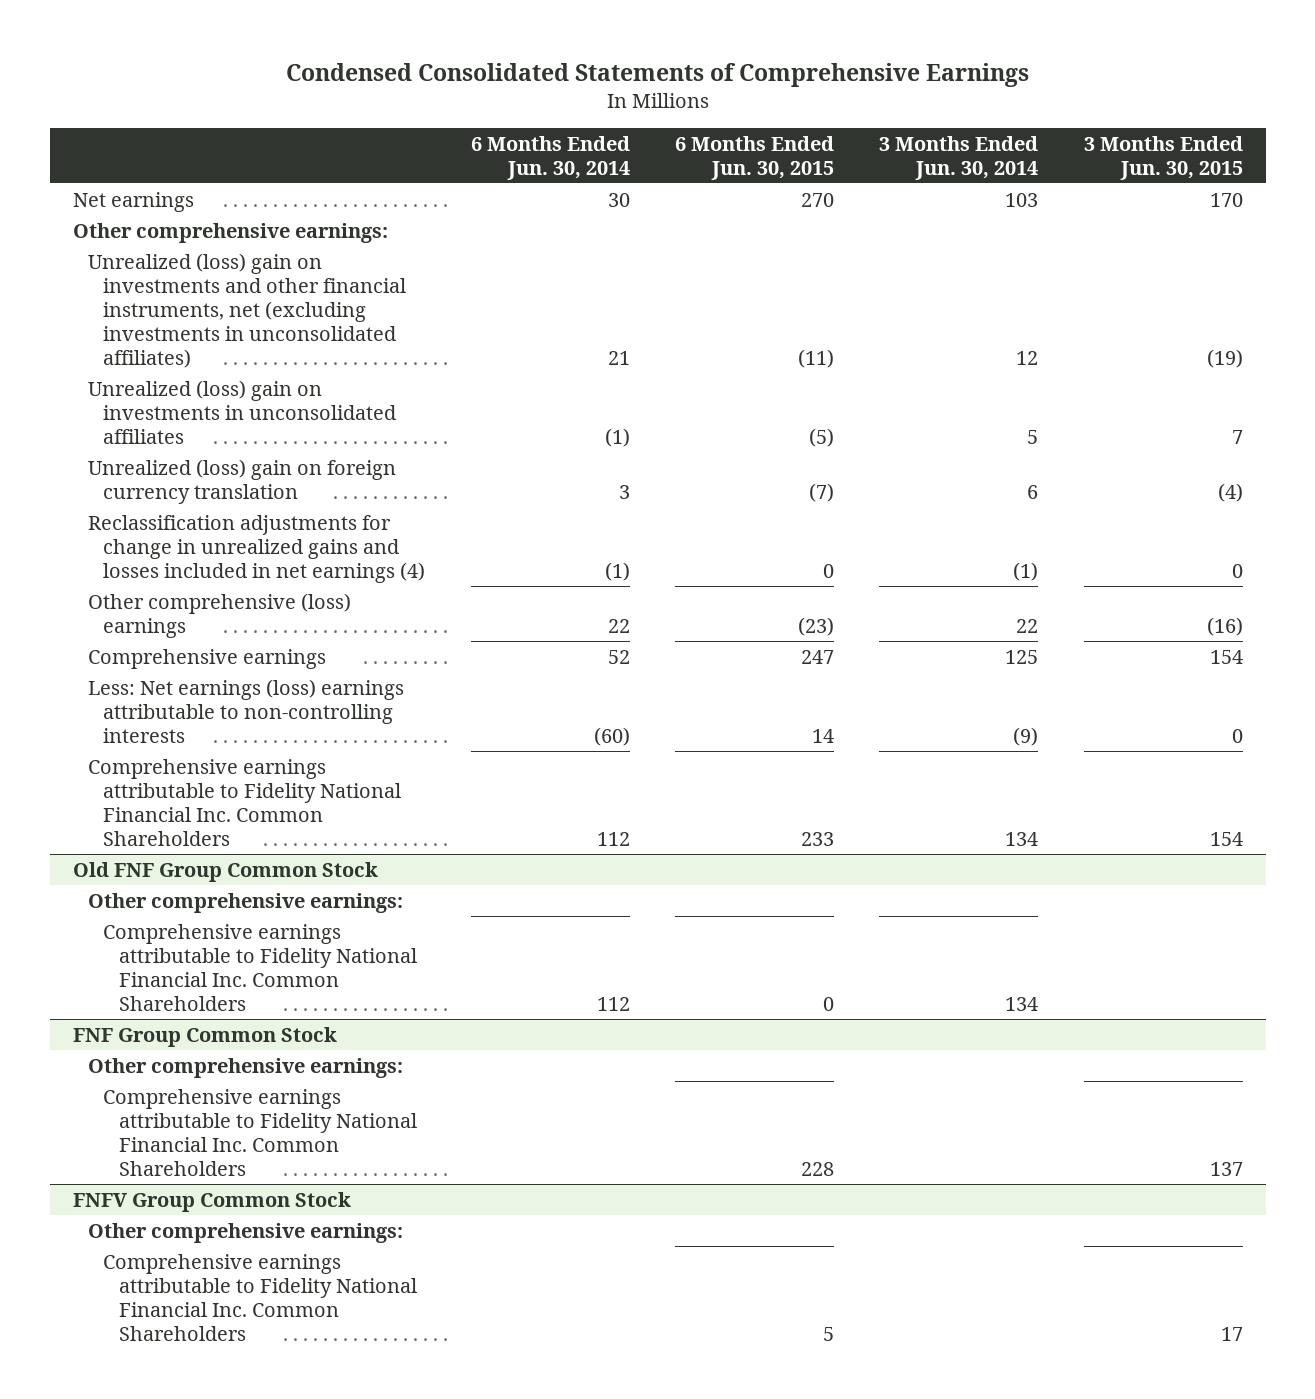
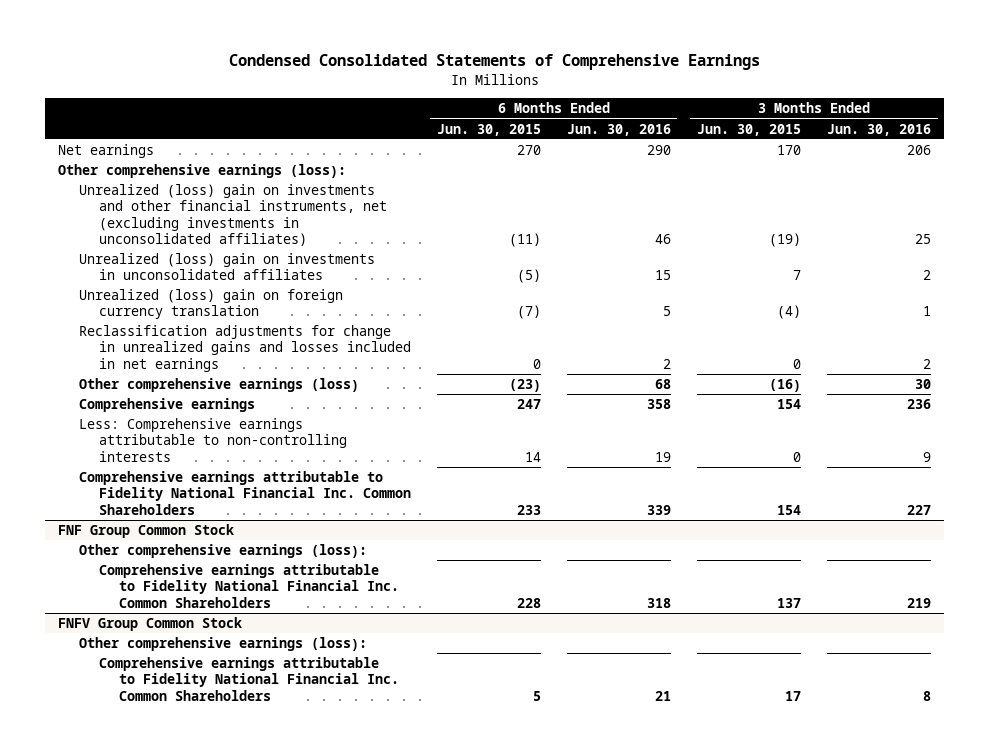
- | 6 Months Ended Jun. 30, 2014 | 6 Months Ended Jun. 30, 2015 | 3 Months Ended Jun. 30, 2014 | 3 Months Ended Jun. 30, 2015
+ | 6 Months Ended Jun. 30, 2015 | 6 Months Ended Jun. 30, 2016 | 3 Months Ended Jun. 30, 2015 | 3 Months Ended Jun. 30, 2016
- Other comprehensive earnings:
+ Other comprehensive earnings (loss):
- Reclassification adjustments for change in unrealized gains and losses included in net earnings (4) | (1) | 0 | (1) | 0
- Other comprehensive (loss) earnings | 22 | (23) | 22 | (16)
+ Reclassification adjustments for change in unrealized gains and losses included in net earnings | 0 | 2 | 0 | 2
+ Other comprehensive earnings (loss) | (23) | 68 | (16) | 30
- Less: Net earnings (loss) earnings attributable to non-controlling interests | (60) | 14 | (9) | 0
+ Less: Comprehensive earnings attributable to non-controlling interests | 14 | 19 | 0 | 9
- Old FNF Group Common Stock
- Other comprehensive earnings:
- Comprehensive earnings attributable to Fidelity National Financial Inc. Common Shareholders | 112 | 0 | 134 |
@ FNF Group Common Stock
- Other comprehensive earnings:
+ Other comprehensive earnings (loss):
@ FNFV Group Common Stock
- Other comprehensive earnings:
+ Other comprehensive earnings (loss):

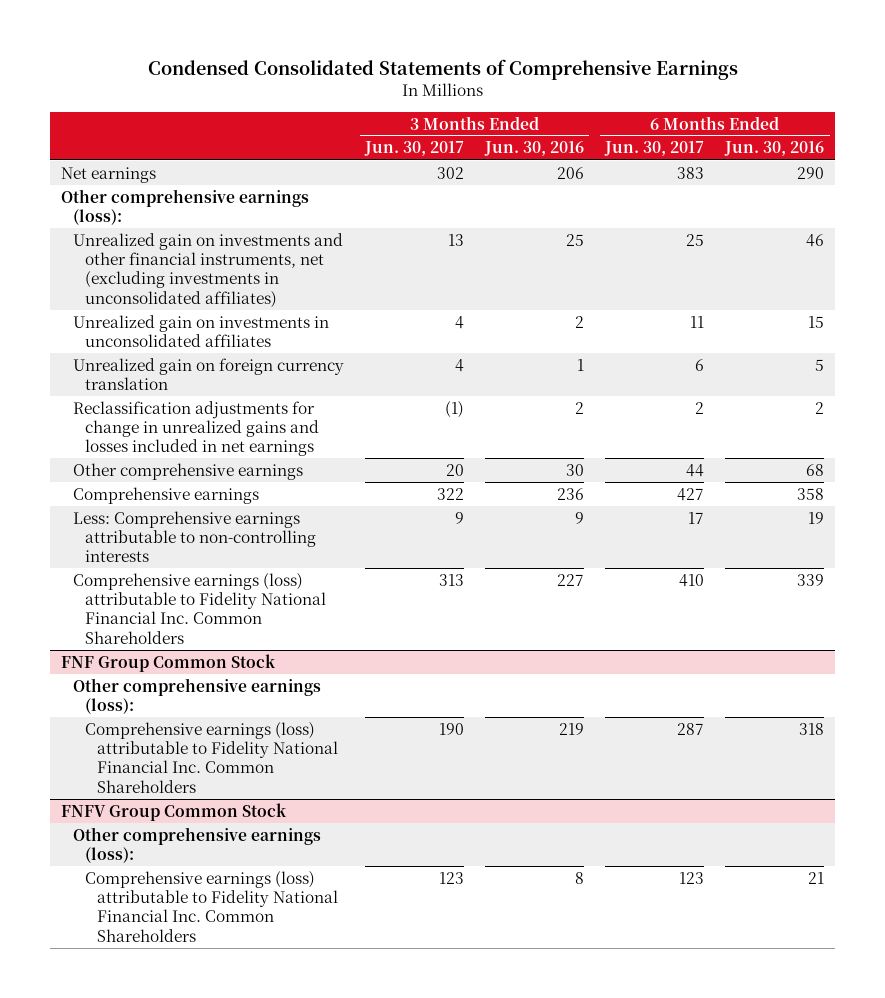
- | 6 Months Ended Jun. 30, 2015 | 6 Months Ended Jun. 30, 2016 | 3 Months Ended Jun. 30, 2015 | 3 Months Ended Jun. 30, 2016
+ | 3 Months Ended Jun. 30, 2017 | 3 Months Ended Jun. 30, 2016 | 6 Months Ended Jun. 30, 2017 | 6 Months Ended Jun. 30, 2016
- Unrealized (loss) gain on investments and other financial instruments, net (excluding investments in unconsolidated affiliates) | (11) | 46 | (19) | 25
- Unrealized (loss) gain on investments in unconsolidated affiliates | (5) | 15 | 7 | 2
- Unrealized (loss) gain on foreign currency translation | (7) | 5 | (4) | 1
+ Unrealized gain on investments and other financial instruments, net (excluding investments in unconsolidated affiliates) | 13 | 25 | 25 | 46
+ Unrealized gain on investments in unconsolidated affiliates | 4 | 2 | 11 | 15
+ Unrealized gain on foreign currency translation | 4 | 1 | 6 | 5
- Other comprehensive earnings (loss) | (23) | 68 | (16) | 30
+ Other comprehensive earnings | 20 | 30 | 44 | 68
- Comprehensive earnings attributable to Fidelity National Financial Inc. Common Shareholders | 233 | 339 | 154 | 227
+ Comprehensive earnings (loss) attributable to Fidelity National Financial Inc. Common Shareholders | 313 | 227 | 410 | 339
@ FNF Group Common Stock
- Comprehensive earnings attributable to Fidelity National Financial Inc. Common Shareholders | 228 | 318 | 137 | 219
+ Comprehensive earnings (loss) attributable to Fidelity National Financial Inc. Common Shareholders | 190 | 219 | 287 | 318
@ FNFV Group Common Stock
- Comprehensive earnings attributable to Fidelity National Financial Inc. Common Shareholders | 5 | 21 | 17 | 8
+ Comprehensive earnings (loss) attributable to Fidelity National Financial Inc. Common Shareholders | 123 | 8 | 123 | 21

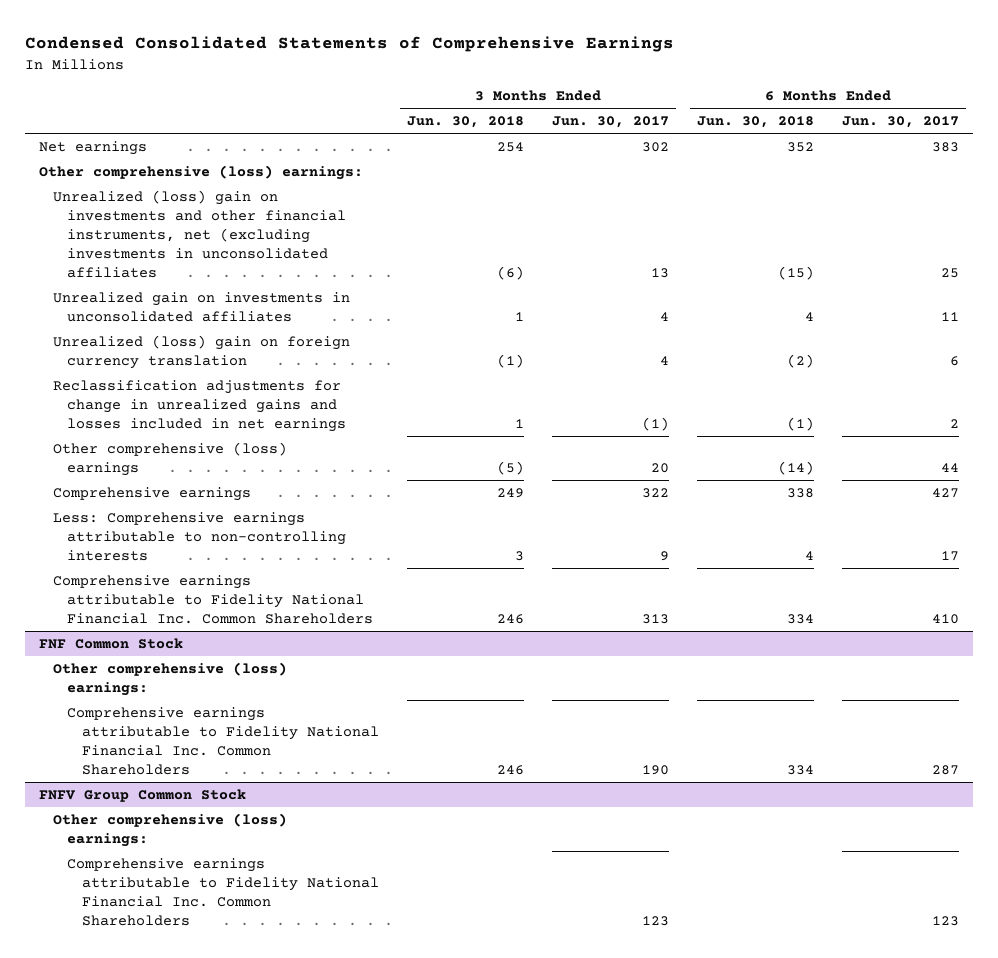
- | 3 Months Ended Jun. 30, 2017 | 3 Months Ended Jun. 30, 2016 | 6 Months Ended Jun. 30, 2017 | 6 Months Ended Jun. 30, 2016
+ | 3 Months Ended Jun. 30, 2018 | 3 Months Ended Jun. 30, 2017 | 6 Months Ended Jun. 30, 2018 | 6 Months Ended Jun. 30, 2017
- Other comprehensive earnings (loss):
- Unrealized gain on investments and other financial instruments, net (excluding investments in unconsolidated affiliates) | 13 | 25 | 25 | 46
+ Other comprehensive (loss) earnings:
+ Unrealized (loss) gain on investments and other financial instruments, net (excluding investments in unconsolidated affiliates | (6) | 13 | (15) | 25
- Unrealized gain on foreign currency translation | 4 | 1 | 6 | 5
+ Unrealized (loss) gain on foreign currency translation | (1) | 4 | (2) | 6
- Other comprehensive earnings | 20 | 30 | 44 | 68
+ Other comprehensive (loss) earnings | (5) | 20 | (14) | 44
- Comprehensive earnings (loss) attributable to Fidelity National Financial Inc. Common Shareholders | 313 | 227 | 410 | 339
- FNF Group Common Stock
- Other comprehensive earnings (loss):
- Comprehensive earnings (loss) attributable to Fidelity National Financial Inc. Common Shareholders | 190 | 219 | 287 | 318
+ Comprehensive earnings attributable to Fidelity National Financial Inc. Common Shareholders | 246 | 313 | 334 | 410
+ FNF Common Stock
+ Other comprehensive (loss) earnings:
+ Comprehensive earnings attributable to Fidelity National Financial Inc. Common Shareholders | 246 | 190 | 334 | 287
@ FNFV Group Common Stock
- Other comprehensive earnings (loss):
- Comprehensive earnings (loss) attributable to Fidelity National Financial Inc. Common Shareholders | 123 | 8 | 123 | 21
+ Other comprehensive (loss) earnings:
+ Comprehensive earnings attributable to Fidelity National Financial Inc. Common Shareholders | | 123 | | 123

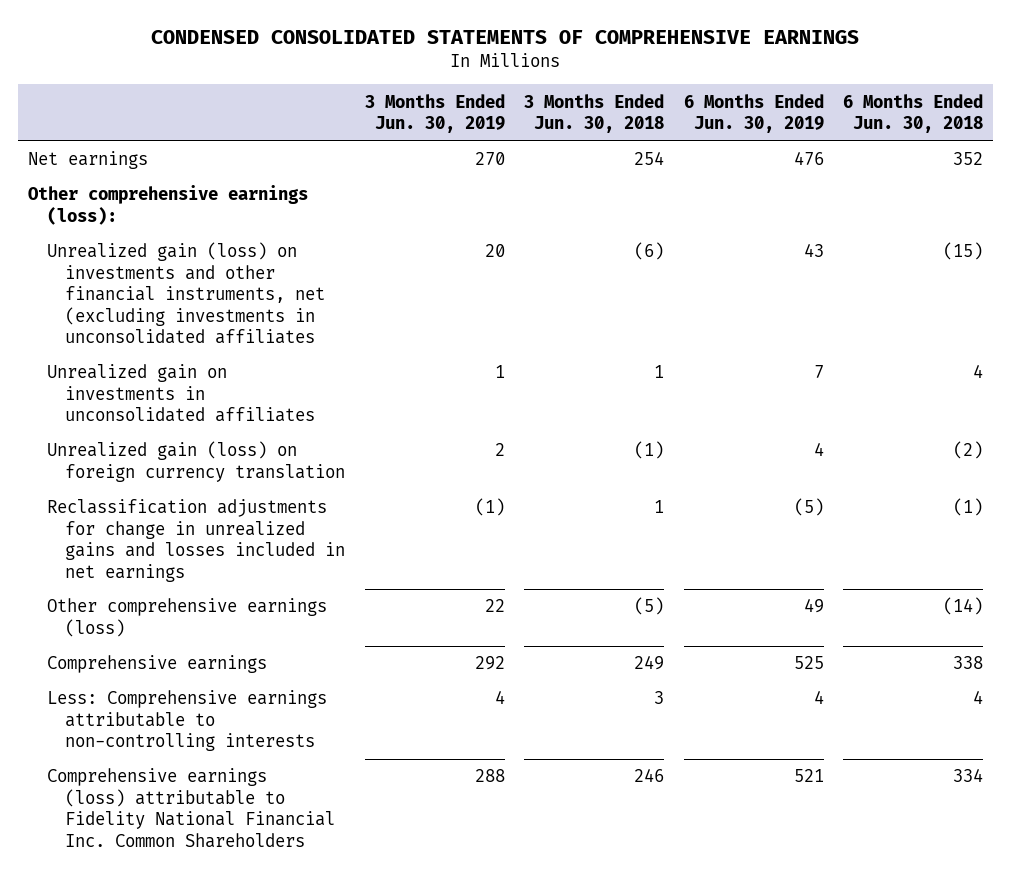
- Condensed Consolidated Statements of Comprehensive Earnings
+ CONDENSED CONSOLIDATED STATEMENTS OF COMPREHENSIVE EARNINGS
- | 3 Months Ended Jun. 30, 2018 | 3 Months Ended Jun. 30, 2017 | 6 Months Ended Jun. 30, 2018 | 6 Months Ended Jun. 30, 2017
+ | 3 Months Ended Jun. 30, 2019 | 3 Months Ended Jun. 30, 2018 | 6 Months Ended Jun. 30, 2019 | 6 Months Ended Jun. 30, 2018
- Other comprehensive (loss) earnings:
- Unrealized (loss) gain on investments and other financial instruments, net (excluding investments in unconsolidated affiliates | (6) | 13 | (15) | 25
+ Other comprehensive earnings (loss):
+ Unrealized gain (loss) on investments and other financial instruments, net (excluding investments in unconsolidated affiliates | 20 | (6) | 43 | (15)
- Unrealized (loss) gain on foreign currency translation | (1) | 4 | (2) | 6
+ Unrealized gain (loss) on foreign currency translation | 2 | (1) | 4 | (2)
- Other comprehensive (loss) earnings | (5) | 20 | (14) | 44
+ Other comprehensive earnings (loss) | 22 | (5) | 49 | (14)
- Comprehensive earnings attributable to Fidelity National Financial Inc. Common Shareholders | 246 | 313 | 334 | 410
- FNF Common Stock
- Other comprehensive (loss) earnings:
- Comprehensive earnings attributable to Fidelity National Financial Inc. Common Shareholders | 246 | 190 | 334 | 287
- FNFV Group Common Stock
- Other comprehensive (loss) earnings:
- Comprehensive earnings attributable to Fidelity National Financial Inc. Common Shareholders | | 123 | | 123
+ Comprehensive earnings (loss) attributable to Fidelity National Financial Inc. Common Shareholders | 288 | 246 | 521 | 334

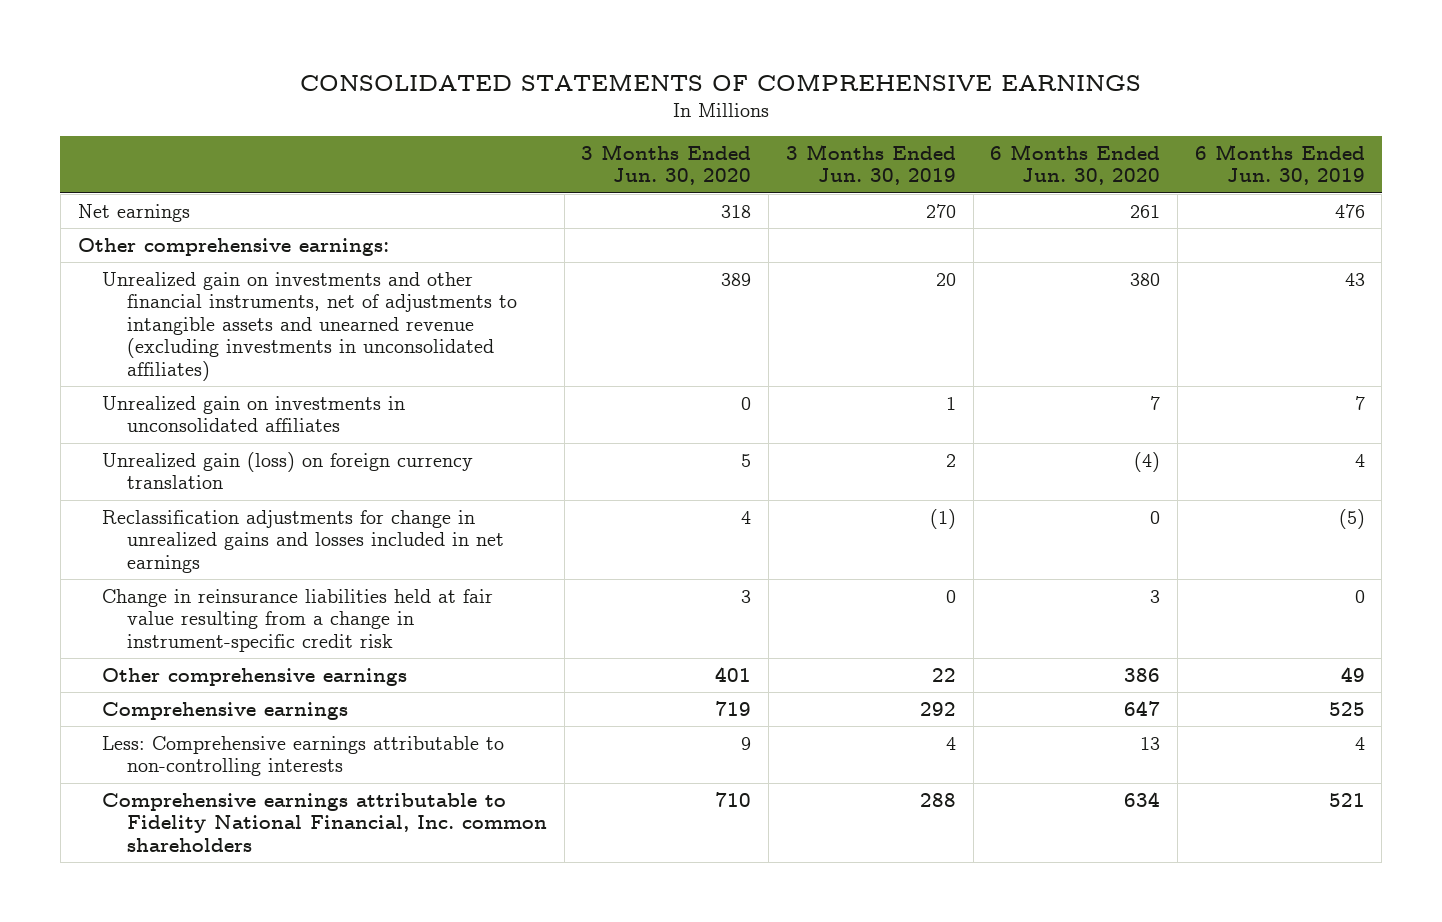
- CONDENSED CONSOLIDATED STATEMENTS OF COMPREHENSIVE EARNINGS
+ CONSOLIDATED STATEMENTS OF COMPREHENSIVE EARNINGS
- | 3 Months Ended Jun. 30, 2019 | 3 Months Ended Jun. 30, 2018 | 6 Months Ended Jun. 30, 2019 | 6 Months Ended Jun. 30, 2018
+ | 3 Months Ended Jun. 30, 2020 | 3 Months Ended Jun. 30, 2019 | 6 Months Ended Jun. 30, 2020 | 6 Months Ended Jun. 30, 2019
- Other comprehensive earnings (loss):
- Unrealized gain (loss) on investments and other financial instruments, net (excluding investments in unconsolidated affiliates | 20 | (6) | 43 | (15)
+ Other comprehensive earnings:
+ Unrealized gain on investments and other financial instruments, net of adjustments to intangible assets and unearned revenue (excluding investments in unconsolidated affiliates) | 389 | 20 | 380 | 43
- Other comprehensive earnings (loss) | 22 | (5) | 49 | (14)
+ Change in reinsurance liabilities held at fair value resulting from a change in instrument-specific credit risk | 3 | 0 | 3 | 0
+ Other comprehensive earnings | 401 | 22 | 386 | 49
- Comprehensive earnings (loss) attributable to Fidelity National Financial Inc. Common Shareholders | 288 | 246 | 521 | 334
+ Comprehensive earnings attributable to Fidelity National Financial, Inc. common shareholders | 710 | 288 | 634 | 521

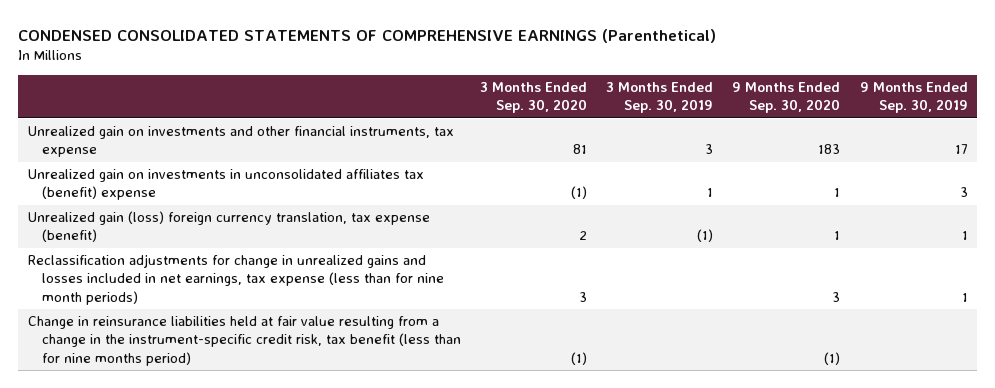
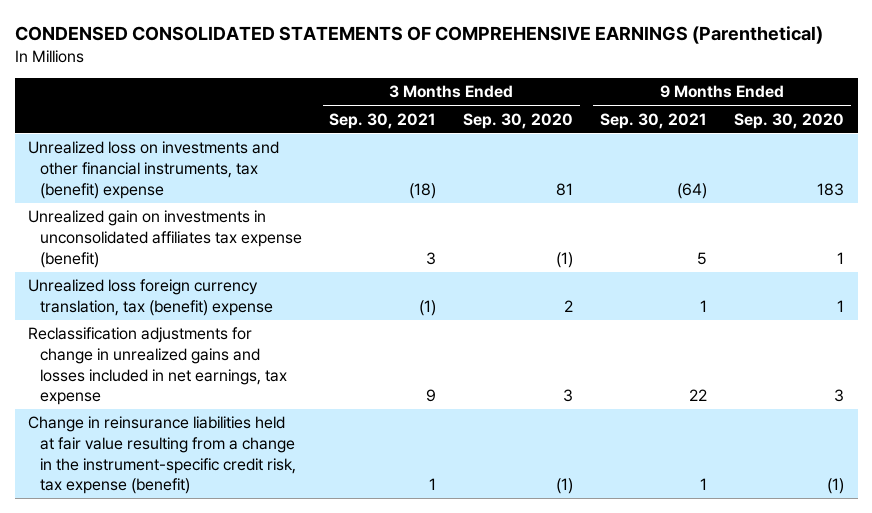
- | 3 Months Ended Sep. 30, 2020 | 3 Months Ended Sep. 30, 2019 | 9 Months Ended Sep. 30, 2020 | 9 Months Ended Sep. 30, 2019
+ | 3 Months Ended Sep. 30, 2021 | 3 Months Ended Sep. 30, 2020 | 9 Months Ended Sep. 30, 2021 | 9 Months Ended Sep. 30, 2020
- Unrealized gain on investments and other financial instruments, tax expense | 81 | 3 | 183 | 17
- Unrealized gain on investments in unconsolidated affiliates tax (benefit) expense | (1) | 1 | 1 | 3
- Unrealized gain (loss) foreign currency translation, tax expense (benefit) | 2 | (1) | 1 | 1
- Reclassification adjustments for change in unrealized gains and losses included in net earnings, tax expense (less than for nine month periods) | 3 | | 3 | 1
- Change in reinsurance liabilities held at fair value resulting from a change in the instrument-specific credit risk, tax benefit (less than for nine months period) | (1) | | (1) |
+ Unrealized loss on investments and other financial instruments, tax (benefit) expense | (18) | 81 | (64) | 183
+ Unrealized gain on investments in unconsolidated affiliates tax expense (benefit) | 3 | (1) | 5 | 1
+ Unrealized loss foreign currency translation, tax (benefit) expense | (1) | 2 | 1 | 1
+ Reclassification adjustments for change in unrealized gains and losses included in net earnings, tax expense | 9 | 3 | 22 | 3
+ Change in reinsurance liabilities held at fair value resulting from a change in the instrument-specific credit risk, tax expense (benefit) | 1 | (1) | 1 | (1)

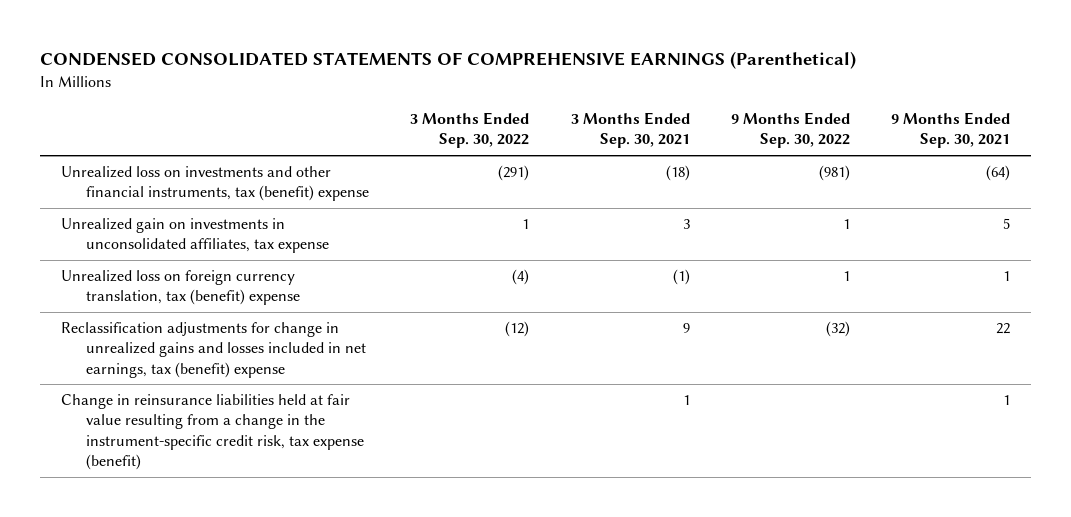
- | 3 Months Ended Sep. 30, 2021 | 3 Months Ended Sep. 30, 2020 | 9 Months Ended Sep. 30, 2021 | 9 Months Ended Sep. 30, 2020
+ | 3 Months Ended Sep. 30, 2022 | 3 Months Ended Sep. 30, 2021 | 9 Months Ended Sep. 30, 2022 | 9 Months Ended Sep. 30, 2021
- Unrealized gain on investments in unconsolidated affiliates tax expense (benefit) | 3 | (1) | 5 | 1
- Unrealized loss foreign currency translation, tax (benefit) expense | (1) | 2 | 1 | 1
- Reclassification adjustments for change in unrealized gains and losses included in net earnings, tax expense | 9 | 3 | 22 | 3
+ Unrealized gain on investments in unconsolidated affiliates, tax expense | 1 | 3 | 1 | 5
+ Unrealized loss on foreign currency translation, tax (benefit) expense | (4) | (1) | 1 | 1
+ Reclassification adjustments for change in unrealized gains and losses included in net earnings, tax (benefit) expense | (12) | 9 | (32) | 22

